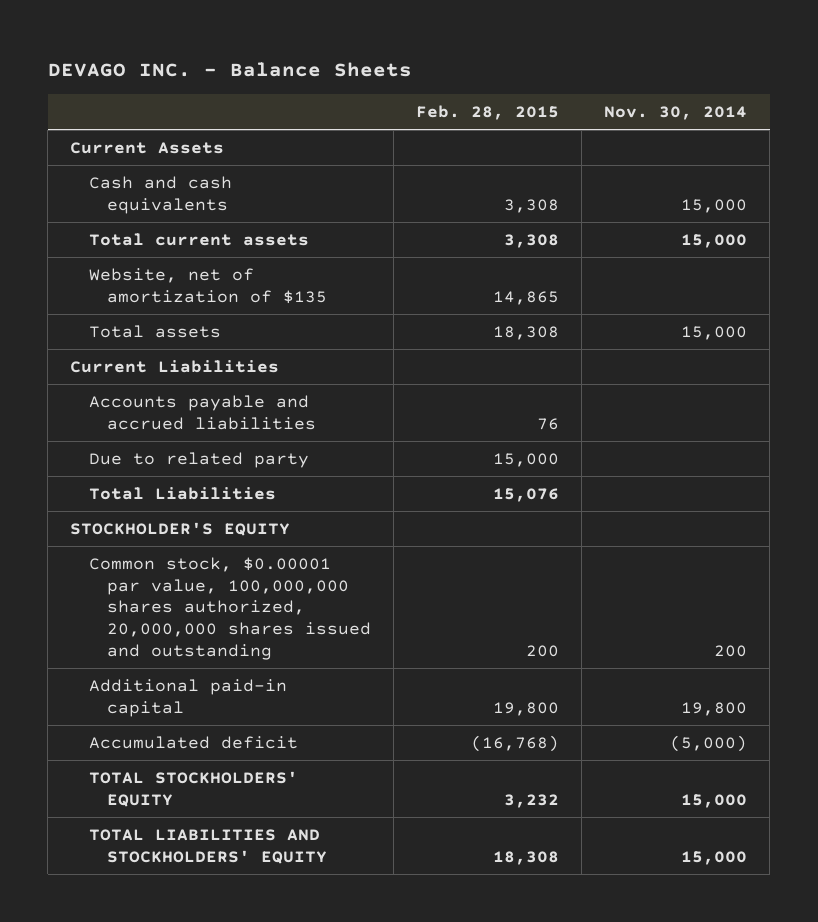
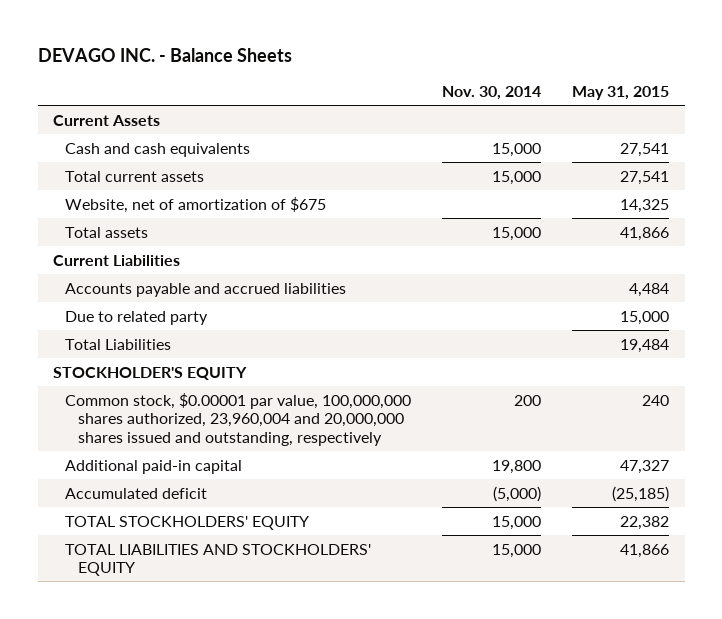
- | Feb. 28, 2015 | Nov. 30, 2014
+ | Nov. 30, 2014 | May 31, 2015
- Website, net of amortization of $135 | 14,865 |
+ Website, net of amortization of $675 | | 14,325
- Common stock, $0.00001 par value, 100,000,000 shares authorized, 20,000,000 shares issued and outstanding | 200 | 200
+ Common stock, $0.00001 par value, 100,000,000 shares authorized, 23,960,004 and 20,000,000 shares issued and outstanding, respectively | 200 | 240

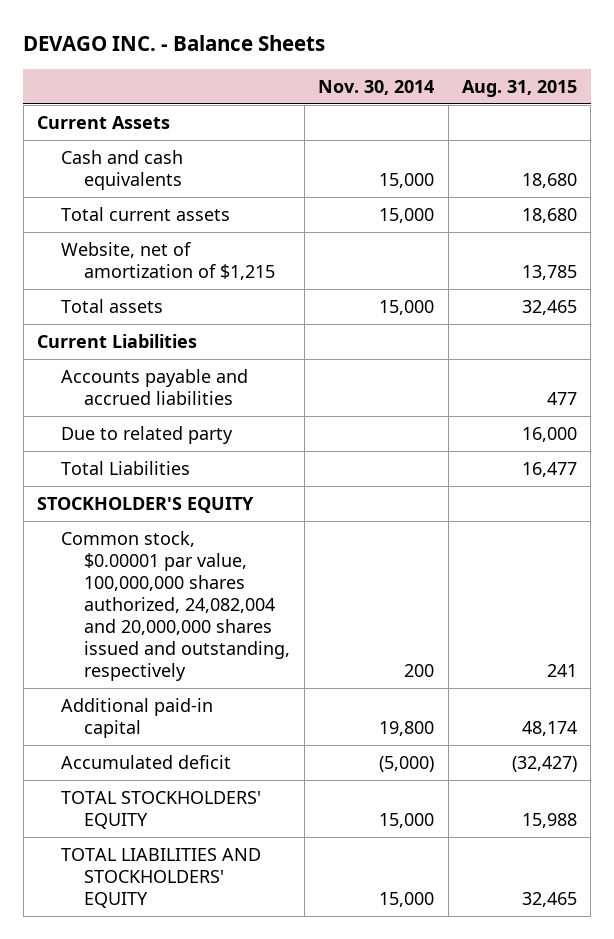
- | Nov. 30, 2014 | May 31, 2015
+ | Nov. 30, 2014 | Aug. 31, 2015
- Website, net of amortization of $675 | | 14,325
+ Website, net of amortization of $1,215 | | 13,785
- Common stock, $0.00001 par value, 100,000,000 shares authorized, 23,960,004 and 20,000,000 shares issued and outstanding, respectively | 200 | 240
+ Common stock, $0.00001 par value, 100,000,000 shares authorized, 24,082,004 and 20,000,000 shares issued and outstanding, respectively | 200 | 241

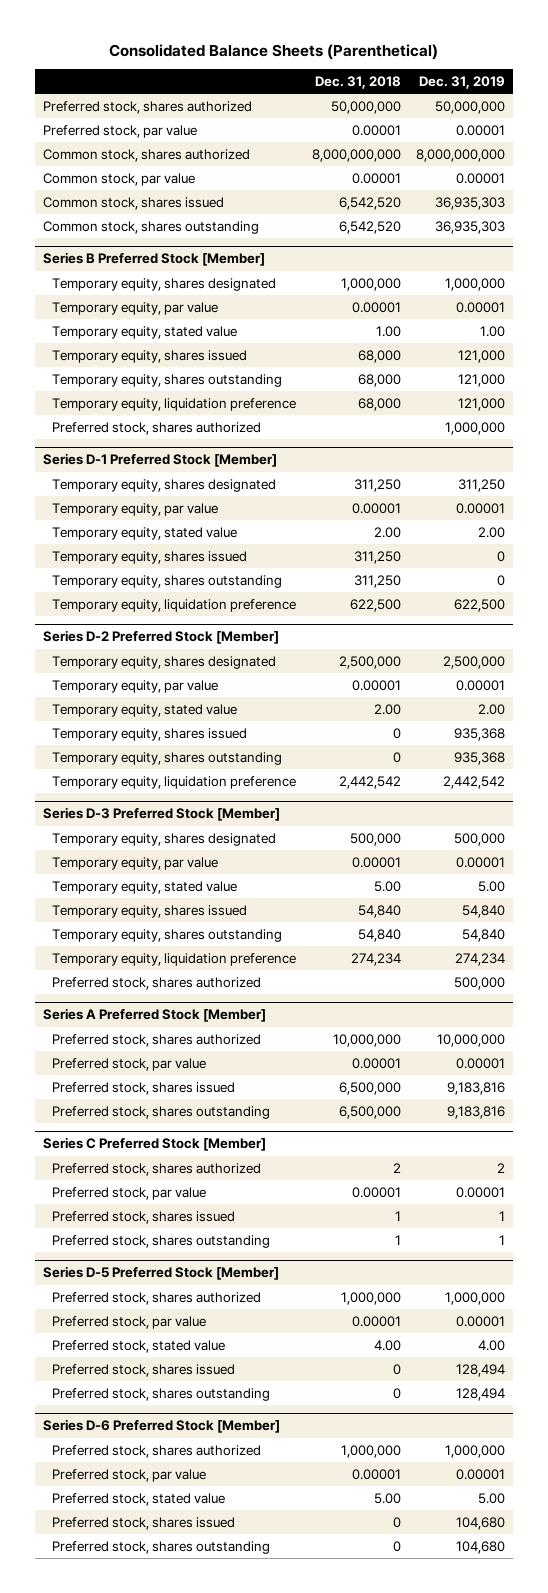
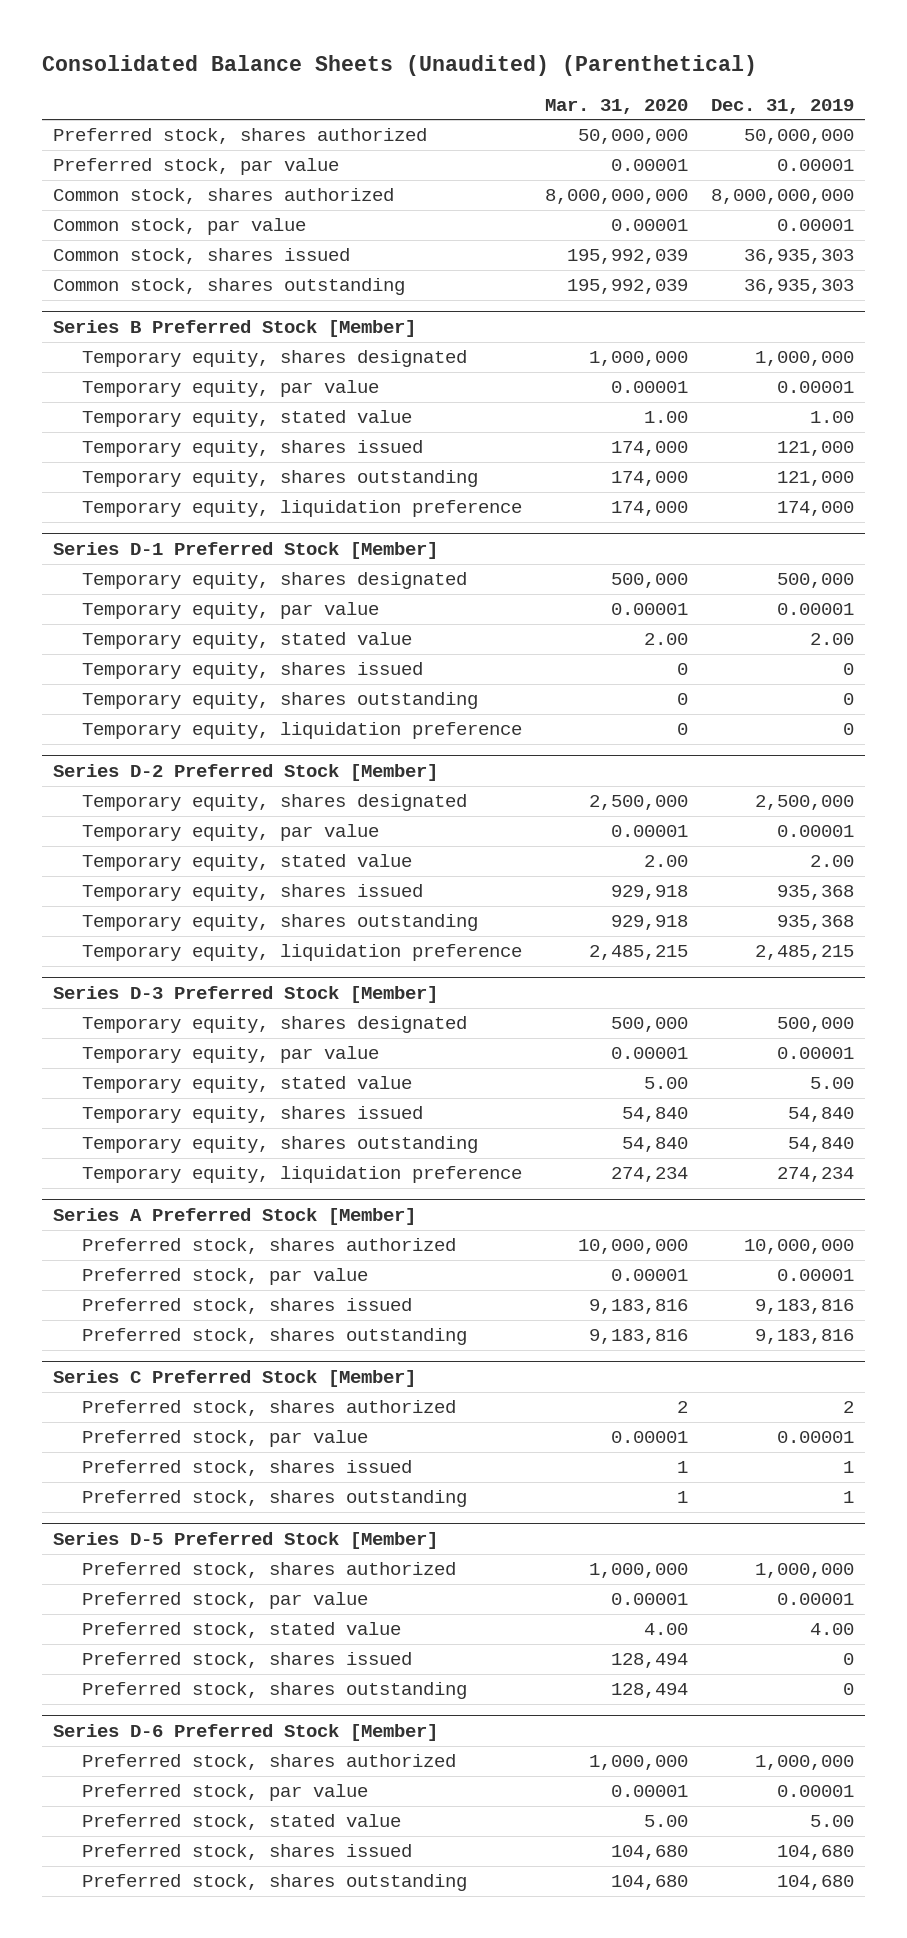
- Consolidated Balance Sheets (Parenthetical)
+ Consolidated Balance Sheets (Unaudited) (Parenthetical)
- | Dec. 31, 2018 | Dec. 31, 2019
+ | Mar. 31, 2020 | Dec. 31, 2019
@ Series B Preferred Stock [Member]
- Temporary equity, liquidation preference | 68,000 | 121,000
- Preferred stock, shares authorized | | 1,000,000
+ Temporary equity, liquidation preference | 174,000 | 174,000
@ Series D-1 Preferred Stock [Member]
- Temporary equity, shares designated | 311,250 | 311,250
+ Temporary equity, shares designated | 500,000 | 500,000
- Temporary equity, liquidation preference | 622,500 | 622,500
+ Temporary equity, liquidation preference | 0 | 0
@ Series D-2 Preferred Stock [Member]
- Temporary equity, liquidation preference | 2,442,542 | 2,442,542
+ Temporary equity, liquidation preference | 2,485,215 | 2,485,215
@ Series D-3 Preferred Stock [Member]
- Preferred stock, shares authorized | | 500,000
@ Series D-5 Preferred Stock [Member]
- Preferred stock, shares issued | 0 | 128,494
- Preferred stock, shares outstanding | 0 | 128,494
+ Preferred stock, shares issued | 128,494 | 0
+ Preferred stock, shares outstanding | 128,494 | 0

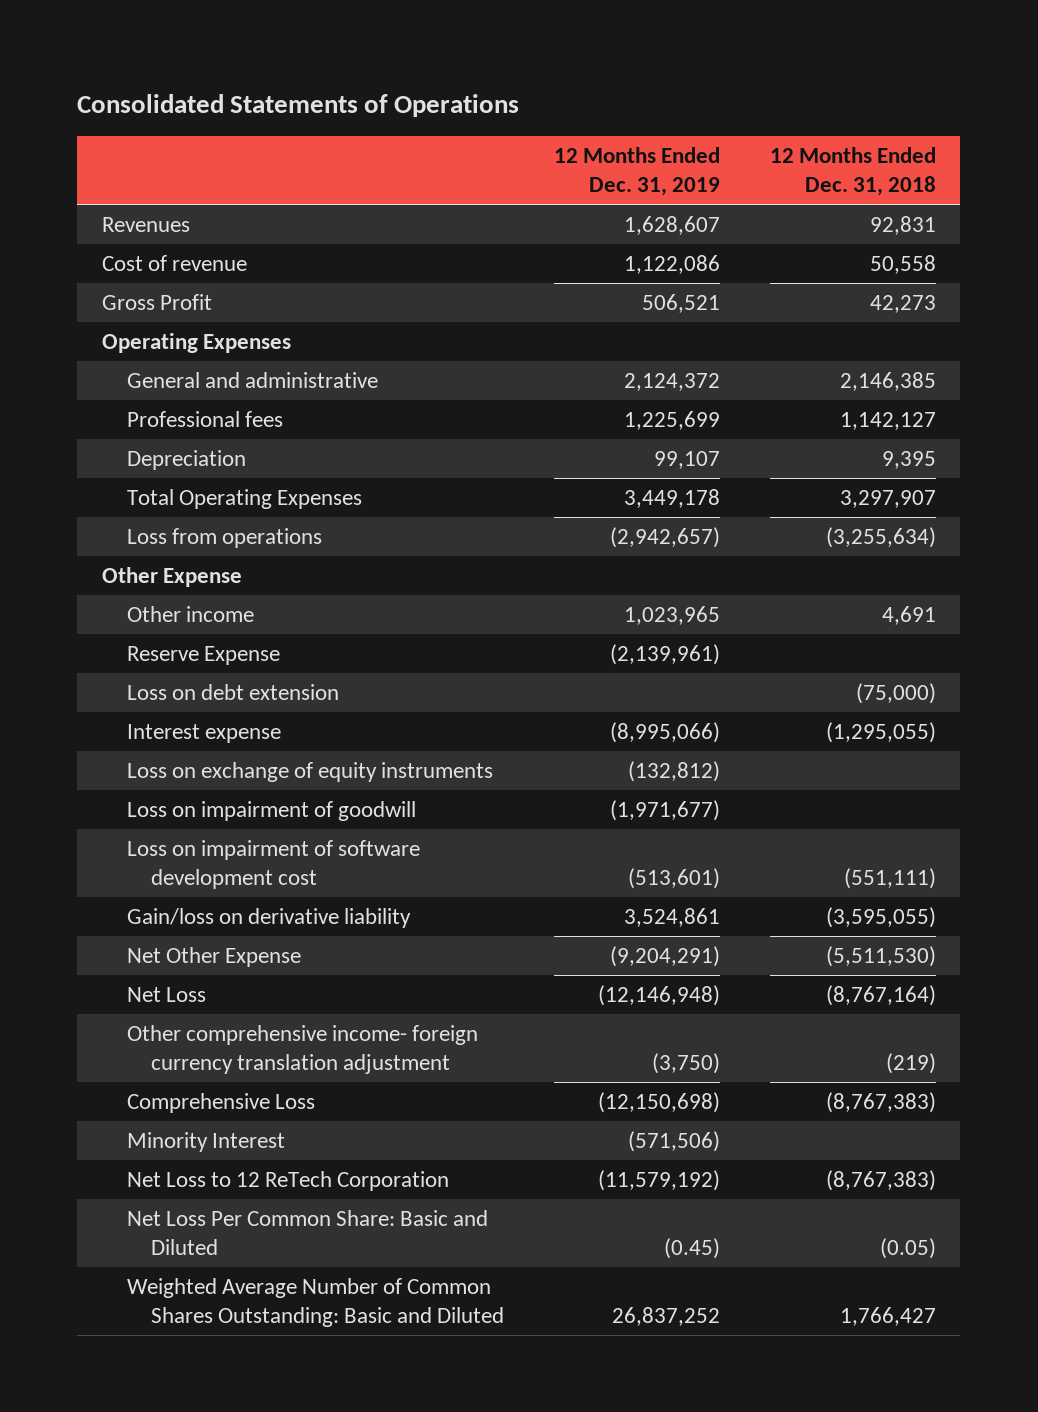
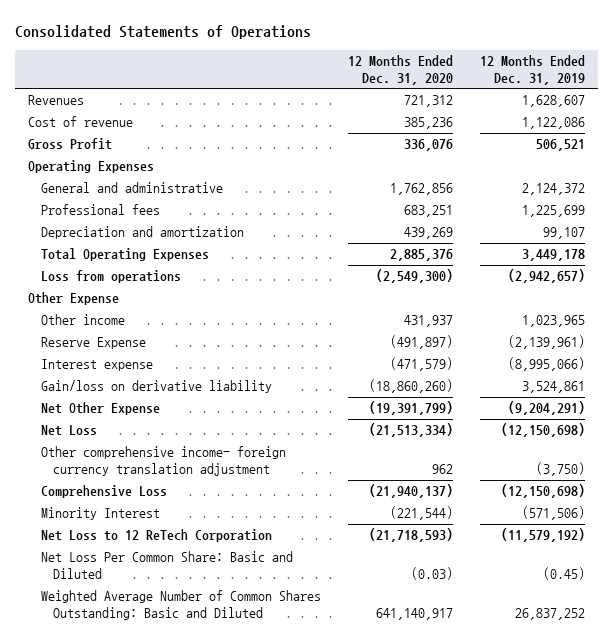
- | 12 Months Ended Dec. 31, 2019 | 12 Months Ended Dec. 31, 2018
+ | 12 Months Ended Dec. 31, 2020 | 12 Months Ended Dec. 31, 2019
- Depreciation | 99,107 | 9,395
+ Depreciation and amortization | 439,269 | 99,107
- Loss on debt extension | | (75,000)
- Loss on exchange of equity instruments | (132,812) |
- Loss on impairment of goodwill | (1,971,677) |
- Loss on impairment of software development cost | (513,601) | (551,111)
- Net Loss | (12,146,948) | (8,767,164)
+ Net Loss | (21,513,334) | (12,150,698)

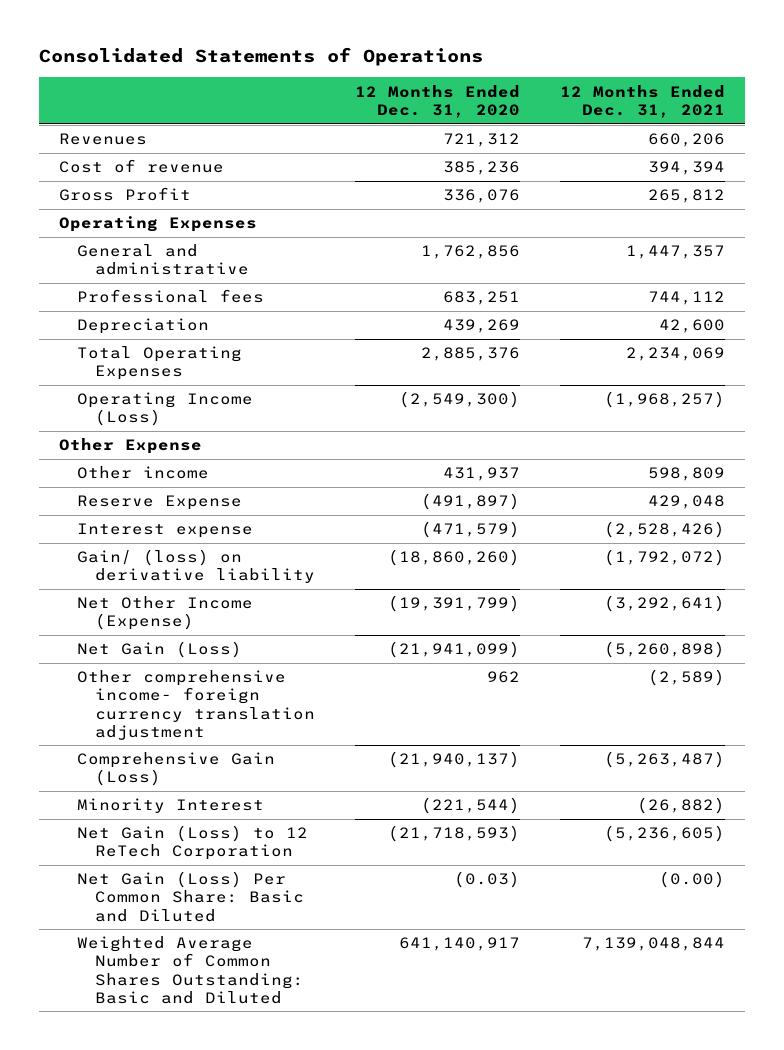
- | 12 Months Ended Dec. 31, 2020 | 12 Months Ended Dec. 31, 2019
+ | 12 Months Ended Dec. 31, 2020 | 12 Months Ended Dec. 31, 2021
- Depreciation and amortization | 439,269 | 99,107
+ Depreciation | 439,269 | 42,600
- Loss from operations | (2,549,300) | (2,942,657)
+ Operating Income (Loss) | (2,549,300) | (1,968,257)
- Gain/loss on derivative liability | (18,860,260) | 3,524,861
- Net Other Expense | (19,391,799) | (9,204,291)
- Net Loss | (21,513,334) | (12,150,698)
+ Gain/ (loss) on derivative liability | (18,860,260) | (1,792,072)
+ Net Other Income (Expense) | (19,391,799) | (3,292,641)
+ Net Gain (Loss) | (21,941,099) | (5,260,898)
- Comprehensive Loss | (21,940,137) | (12,150,698)
+ Comprehensive Gain (Loss) | (21,940,137) | (5,263,487)
- Net Loss to 12 ReTech Corporation | (21,718,593) | (11,579,192)
- Net Loss Per Common Share: Basic and Diluted | (0.03) | (0.45)
+ Net Gain (Loss) to 12 ReTech Corporation | (21,718,593) | (5,236,605)
+ Net Gain (Loss) Per Common Share: Basic and Diluted | (0.03) | (0.00)

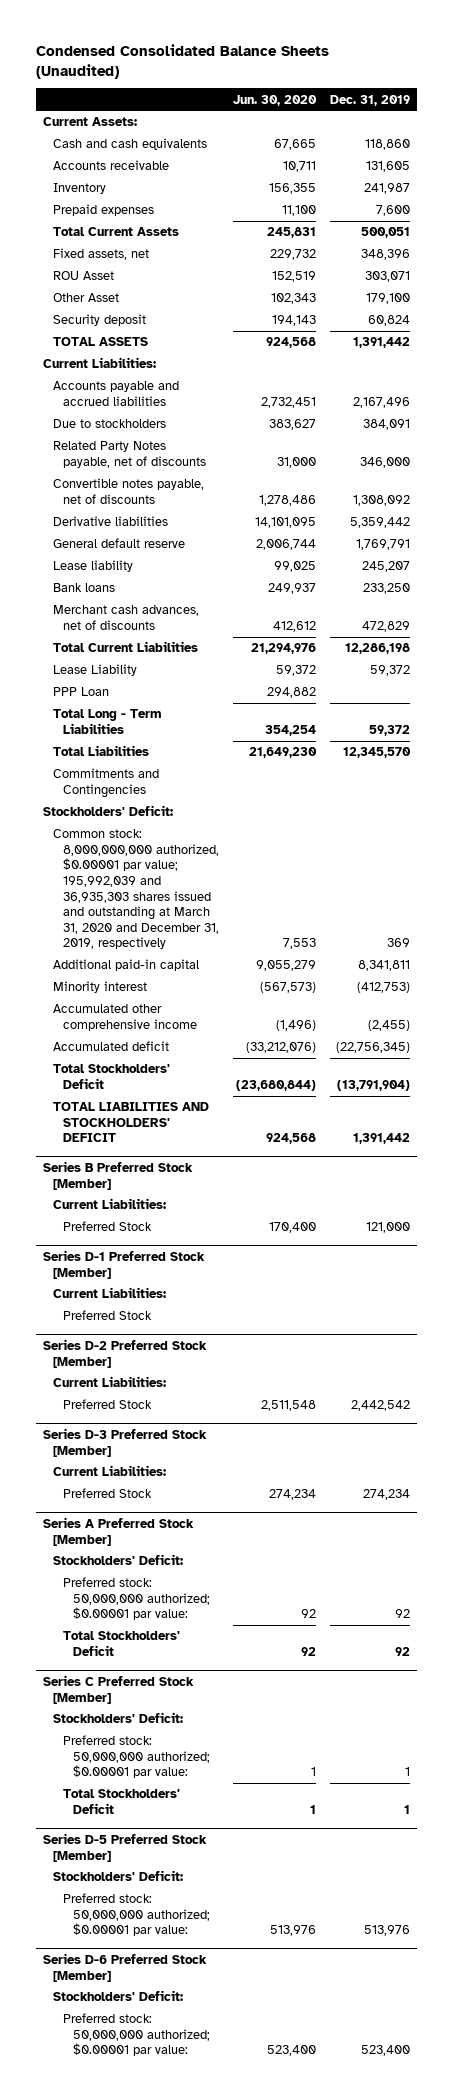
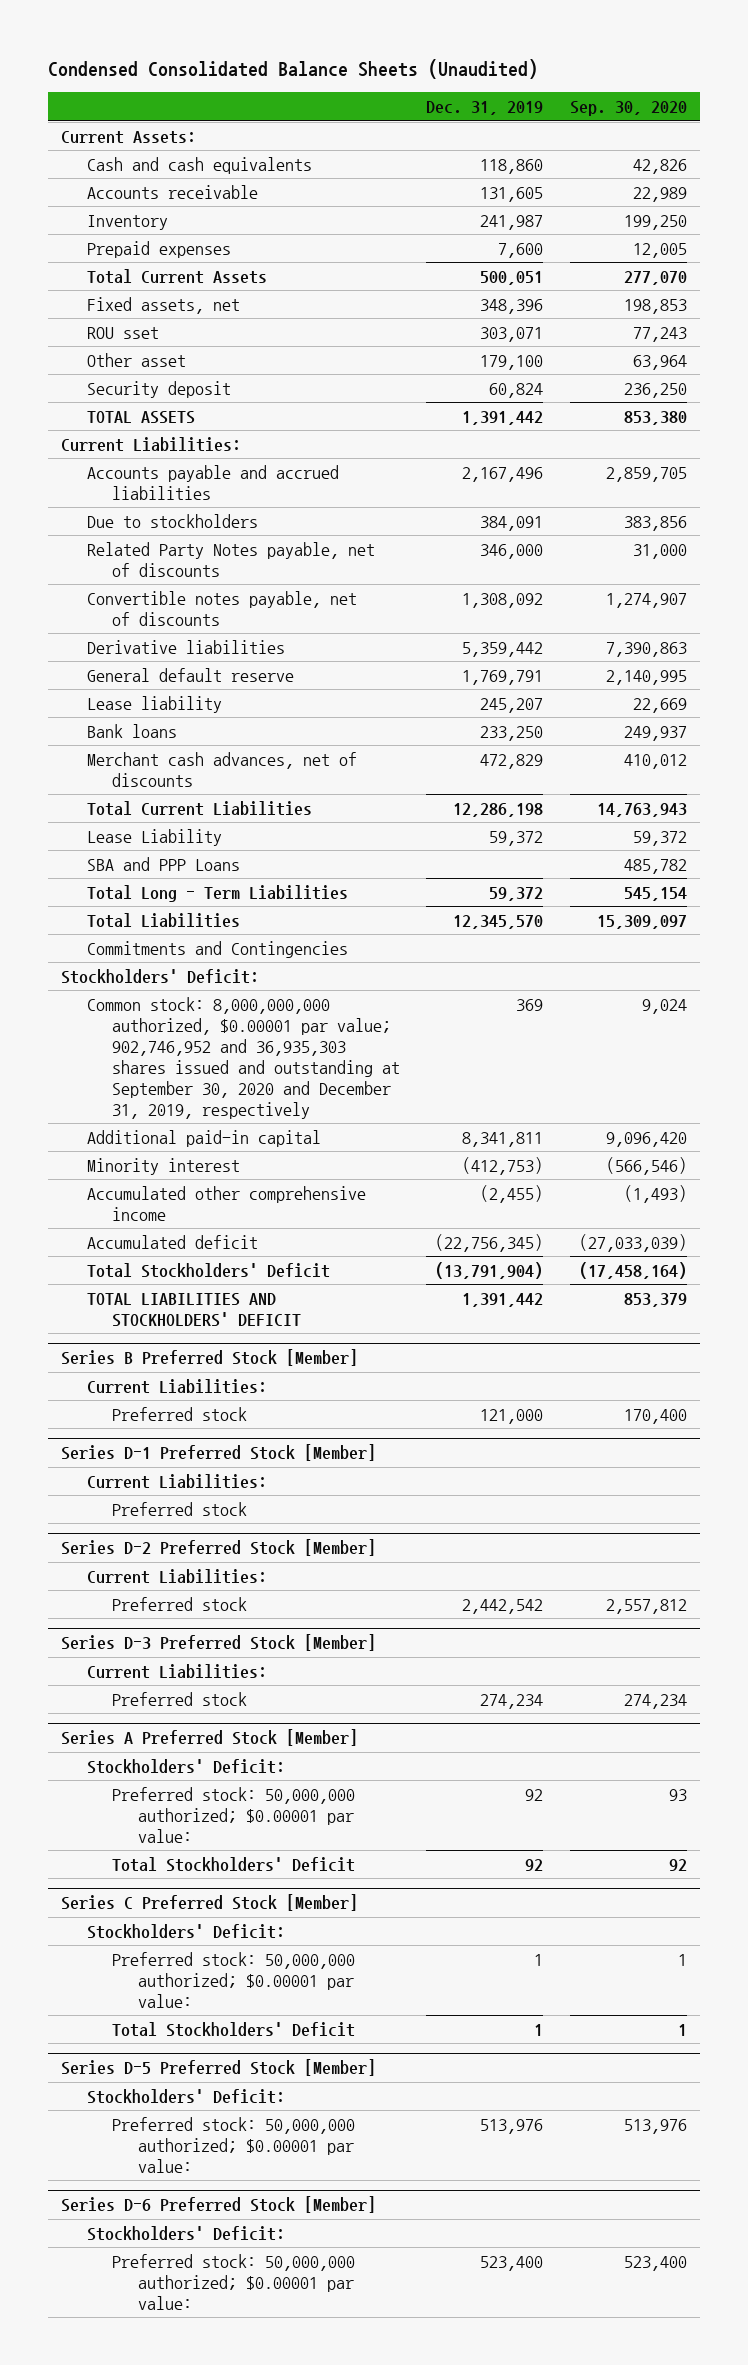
- | Jun. 30, 2020 | Dec. 31, 2019
+ | Dec. 31, 2019 | Sep. 30, 2020
- ROU Asset | 152,519 | 303,071
- Other Asset | 102,343 | 179,100
+ ROU sset | 303,071 | 77,243
+ Other asset | 179,100 | 63,964
- PPP Loan | 294,882 |
+ SBA and PPP Loans | | 485,782
- Common stock: 8,000,000,000 authorized, $0.00001 par value; 195,992,039 and 36,935,303 shares issued and outstanding at March 31, 2020 and December 31, 2019, respectively | 7,553 | 369
+ Common stock: 8,000,000,000 authorized, $0.00001 par value; 902,746,952 and 36,935,303 shares issued and outstanding at September 30, 2020 and December 31, 2019, respectively | 369 | 9,024
@ Series B Preferred Stock [Member]
- Preferred Stock | 170,400 | 121,000
+ Preferred stock | 121,000 | 170,400
@ Series D-1 Preferred Stock [Member]
- Preferred Stock
+ Preferred stock
@ Series D-2 Preferred Stock [Member]
- Preferred Stock | 2,511,548 | 2,442,542
+ Preferred stock | 2,442,542 | 2,557,812
@ Series D-3 Preferred Stock [Member]
- Preferred Stock | 274,234 | 274,234
+ Preferred stock | 274,234 | 274,234

